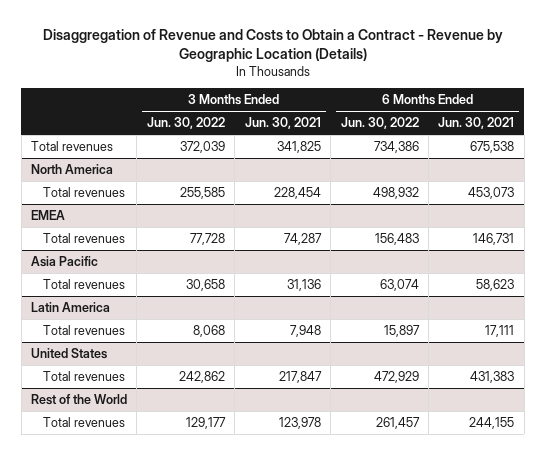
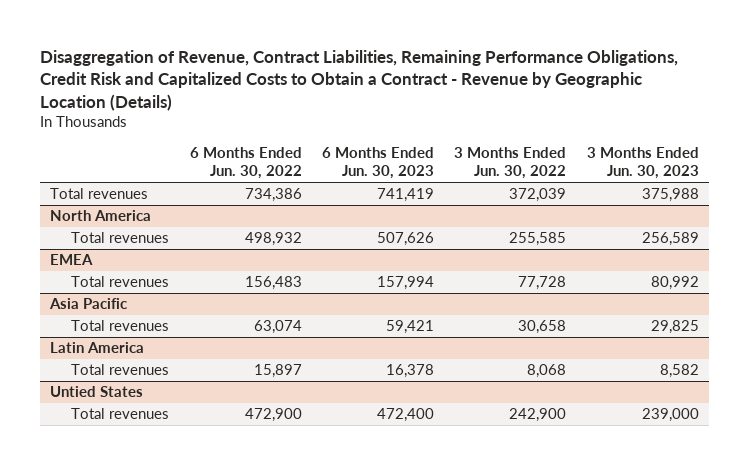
- Disaggregation of Revenue and Costs to Obtain a Contract - Revenue by Geographic Location (Details)
+ Disaggregation of Revenue, Contract Liabilities, Remaining Performance Obligations, Credit Risk and Capitalized Costs to Obtain a Contract - Revenue by Geographic Location (Details)
- | 3 Months Ended Jun. 30, 2022 | 3 Months Ended Jun. 30, 2021 | 6 Months Ended Jun. 30, 2022 | 6 Months Ended Jun. 30, 2021
+ | 6 Months Ended Jun. 30, 2022 | 6 Months Ended Jun. 30, 2023 | 3 Months Ended Jun. 30, 2022 | 3 Months Ended Jun. 30, 2023
- United States
- Total revenues | 242,862 | 217,847 | 472,929 | 431,383
- Rest of the World
- Total revenues | 129,177 | 123,978 | 261,457 | 244,155
+ Untied States
+ Total revenues | 472,900 | 472,400 | 242,900 | 239,000

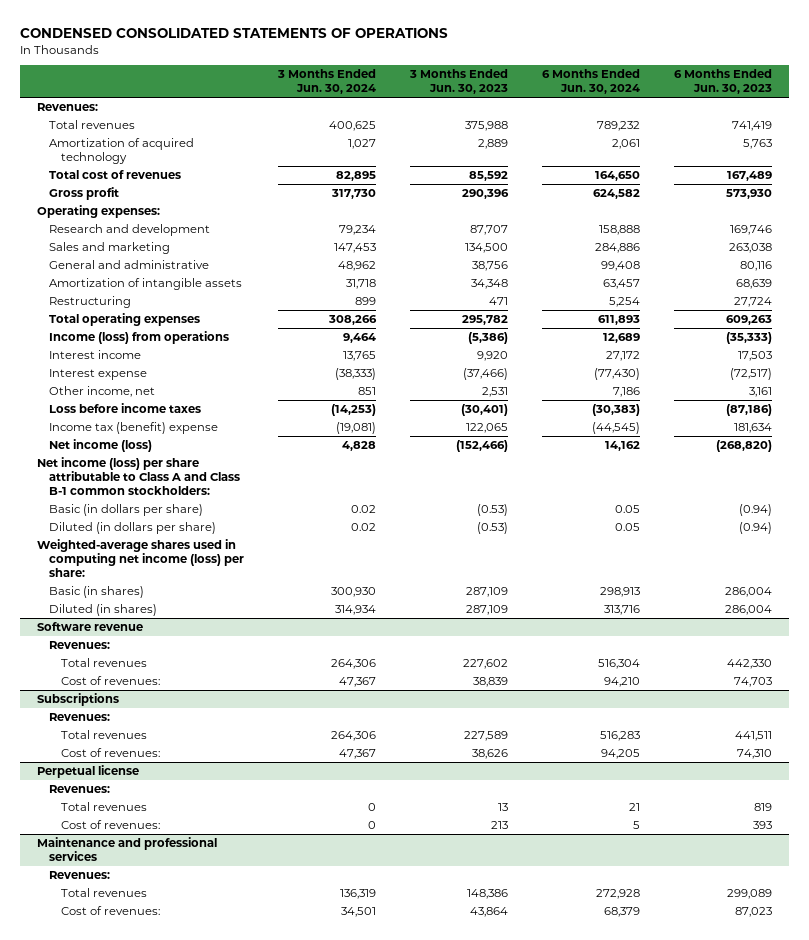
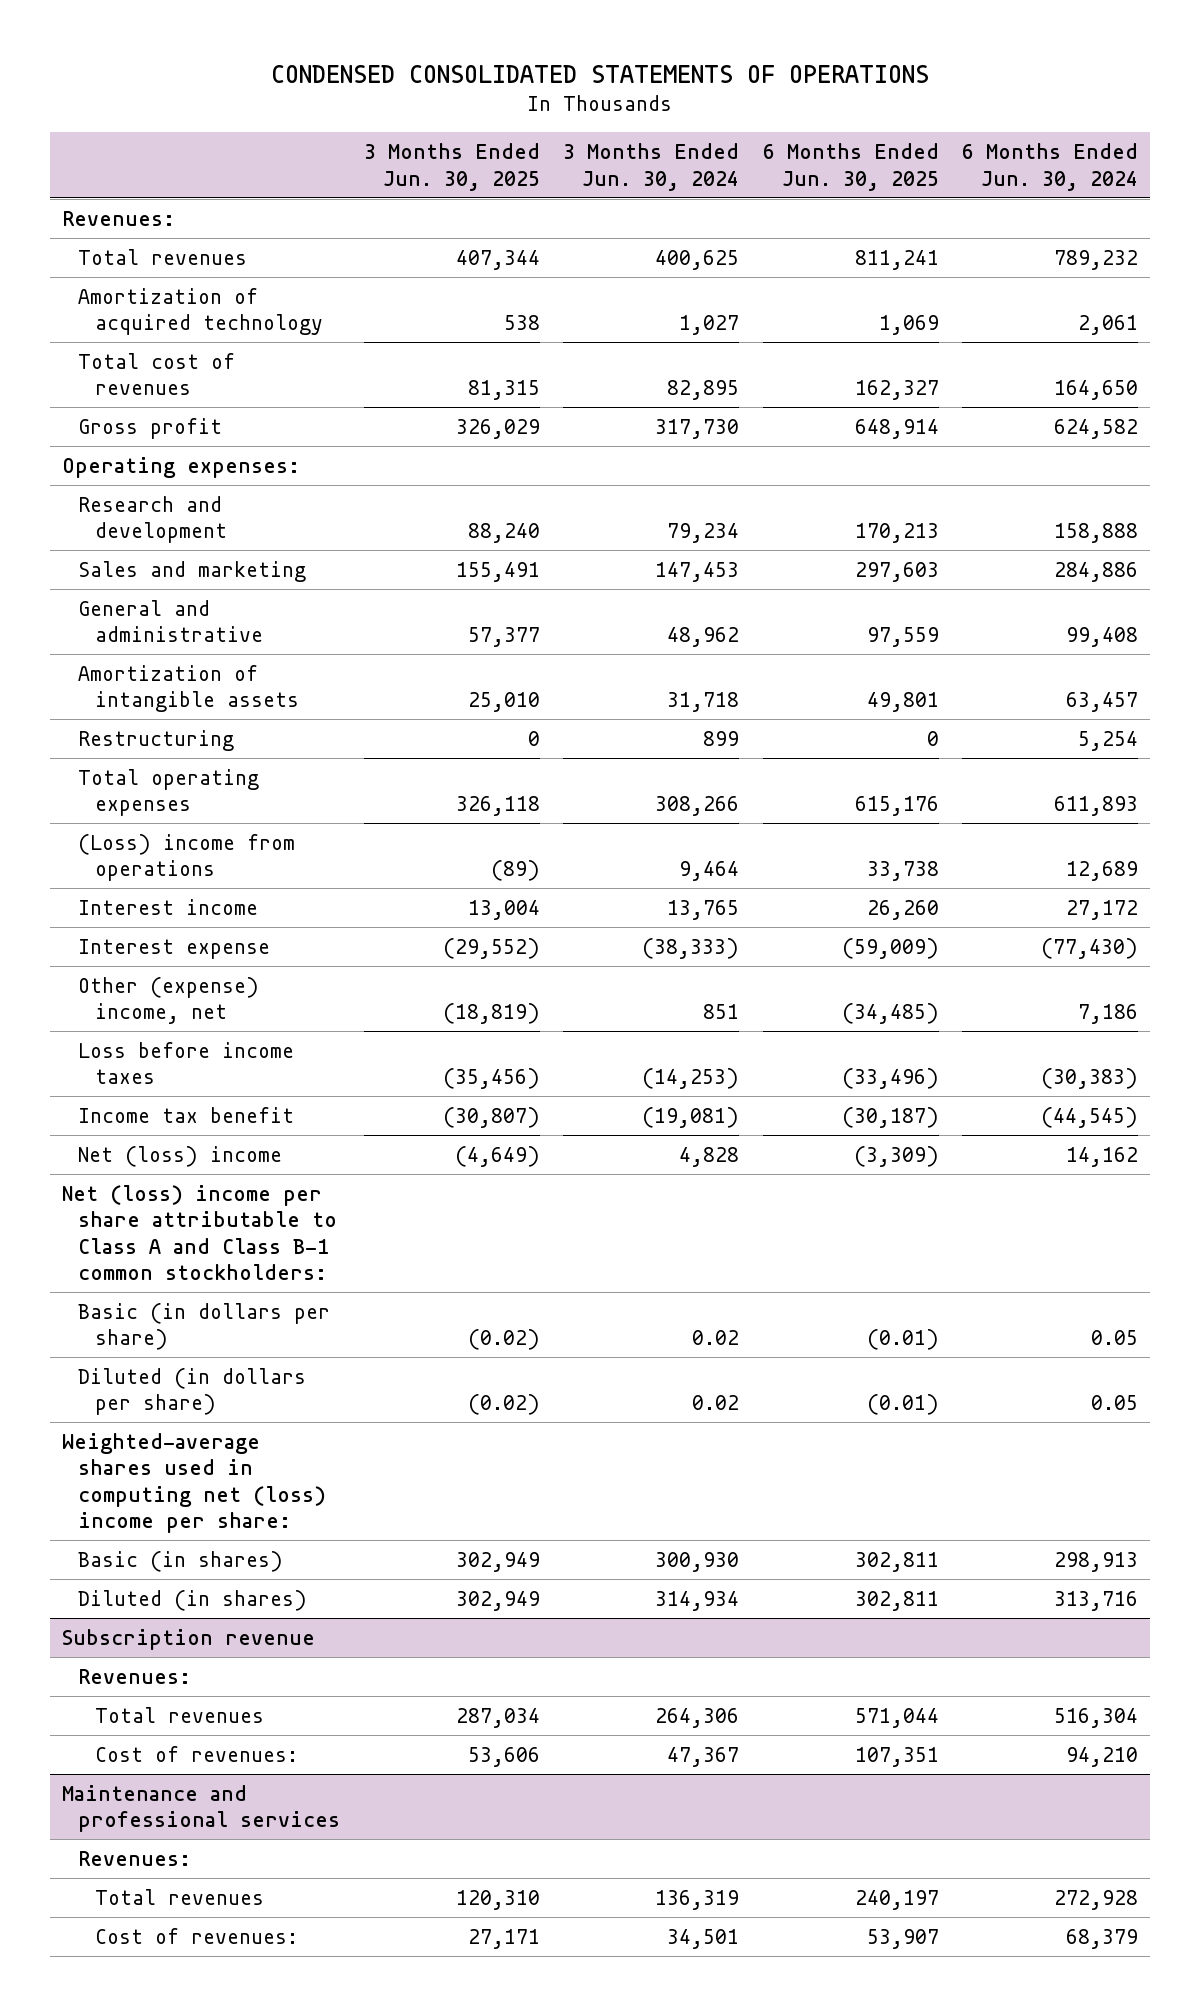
- | 3 Months Ended Jun. 30, 2024 | 3 Months Ended Jun. 30, 2023 | 6 Months Ended Jun. 30, 2024 | 6 Months Ended Jun. 30, 2023
+ | 3 Months Ended Jun. 30, 2025 | 3 Months Ended Jun. 30, 2024 | 6 Months Ended Jun. 30, 2025 | 6 Months Ended Jun. 30, 2024
- Income (loss) from operations | 9,464 | (5,386) | 12,689 | (35,333)
+ (Loss) income from operations | (89) | 9,464 | 33,738 | 12,689
- Other income, net | 851 | 2,531 | 7,186 | 3,161
+ Other (expense) income, net | (18,819) | 851 | (34,485) | 7,186
- Income tax (benefit) expense | (19,081) | 122,065 | (44,545) | 181,634
- Net income (loss) | 4,828 | (152,466) | 14,162 | (268,820)
- Net income (loss) per share attributable to Class A and Class B-1 common stockholders:
+ Income tax benefit | (30,807) | (19,081) | (30,187) | (44,545)
+ Net (loss) income | (4,649) | 4,828 | (3,309) | 14,162
+ Net (loss) income per share attributable to Class A and Class B-1 common stockholders:
- Weighted-average shares used in computing net income (loss) per share:
+ Weighted-average shares used in computing net (loss) income per share:
- Software revenue
+ Subscription revenue
- Subscriptions
- Revenues:
- Total revenues | 264,306 | 227,589 | 516,283 | 441,511
- Cost of revenues: | 47,367 | 38,626 | 94,205 | 74,310
- Perpetual license
- Revenues:
- Total revenues | 0 | 13 | 21 | 819
- Cost of revenues: | 0 | 213 | 5 | 393

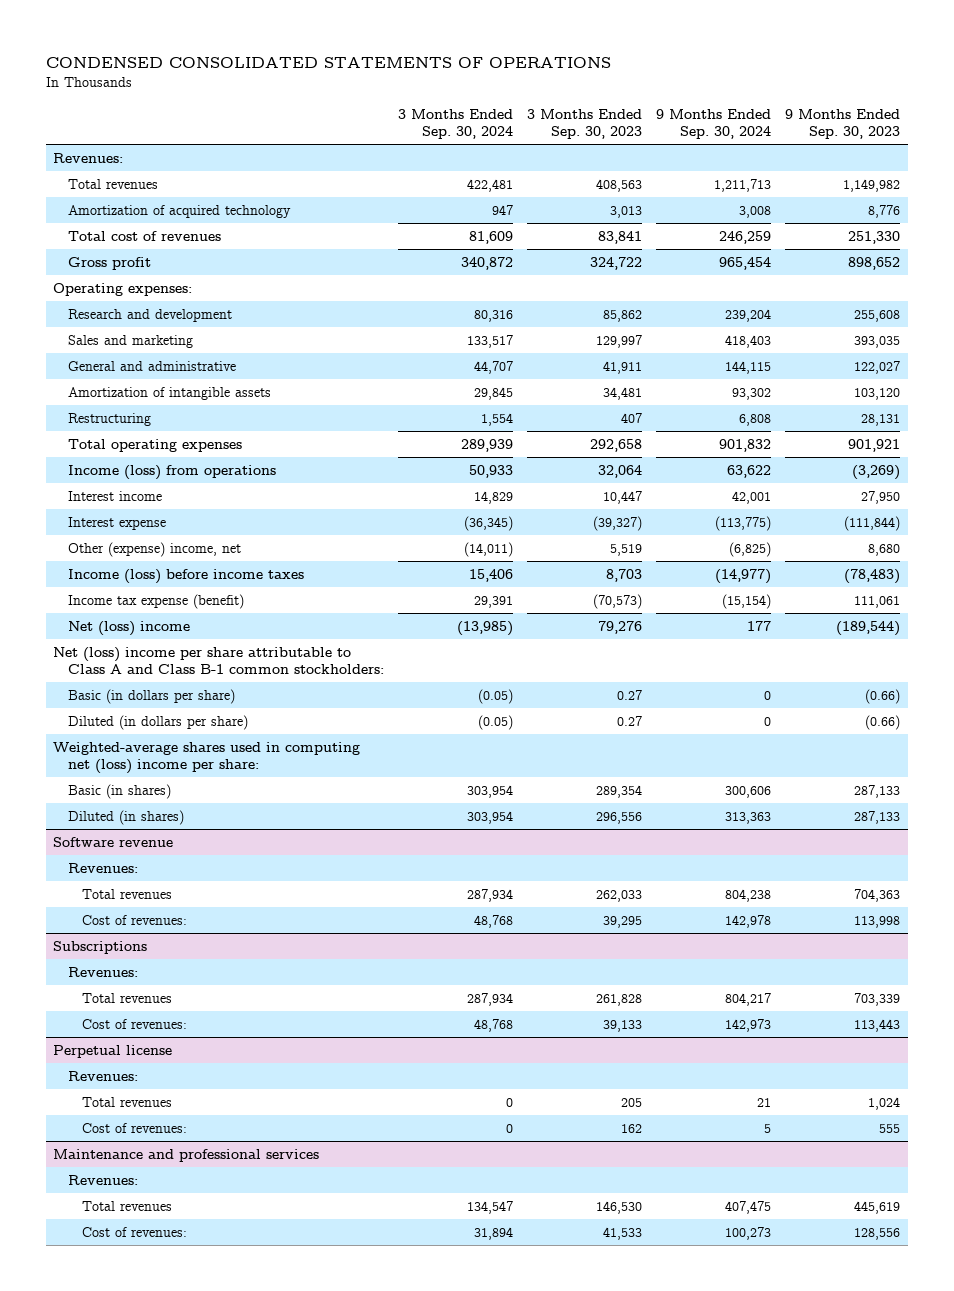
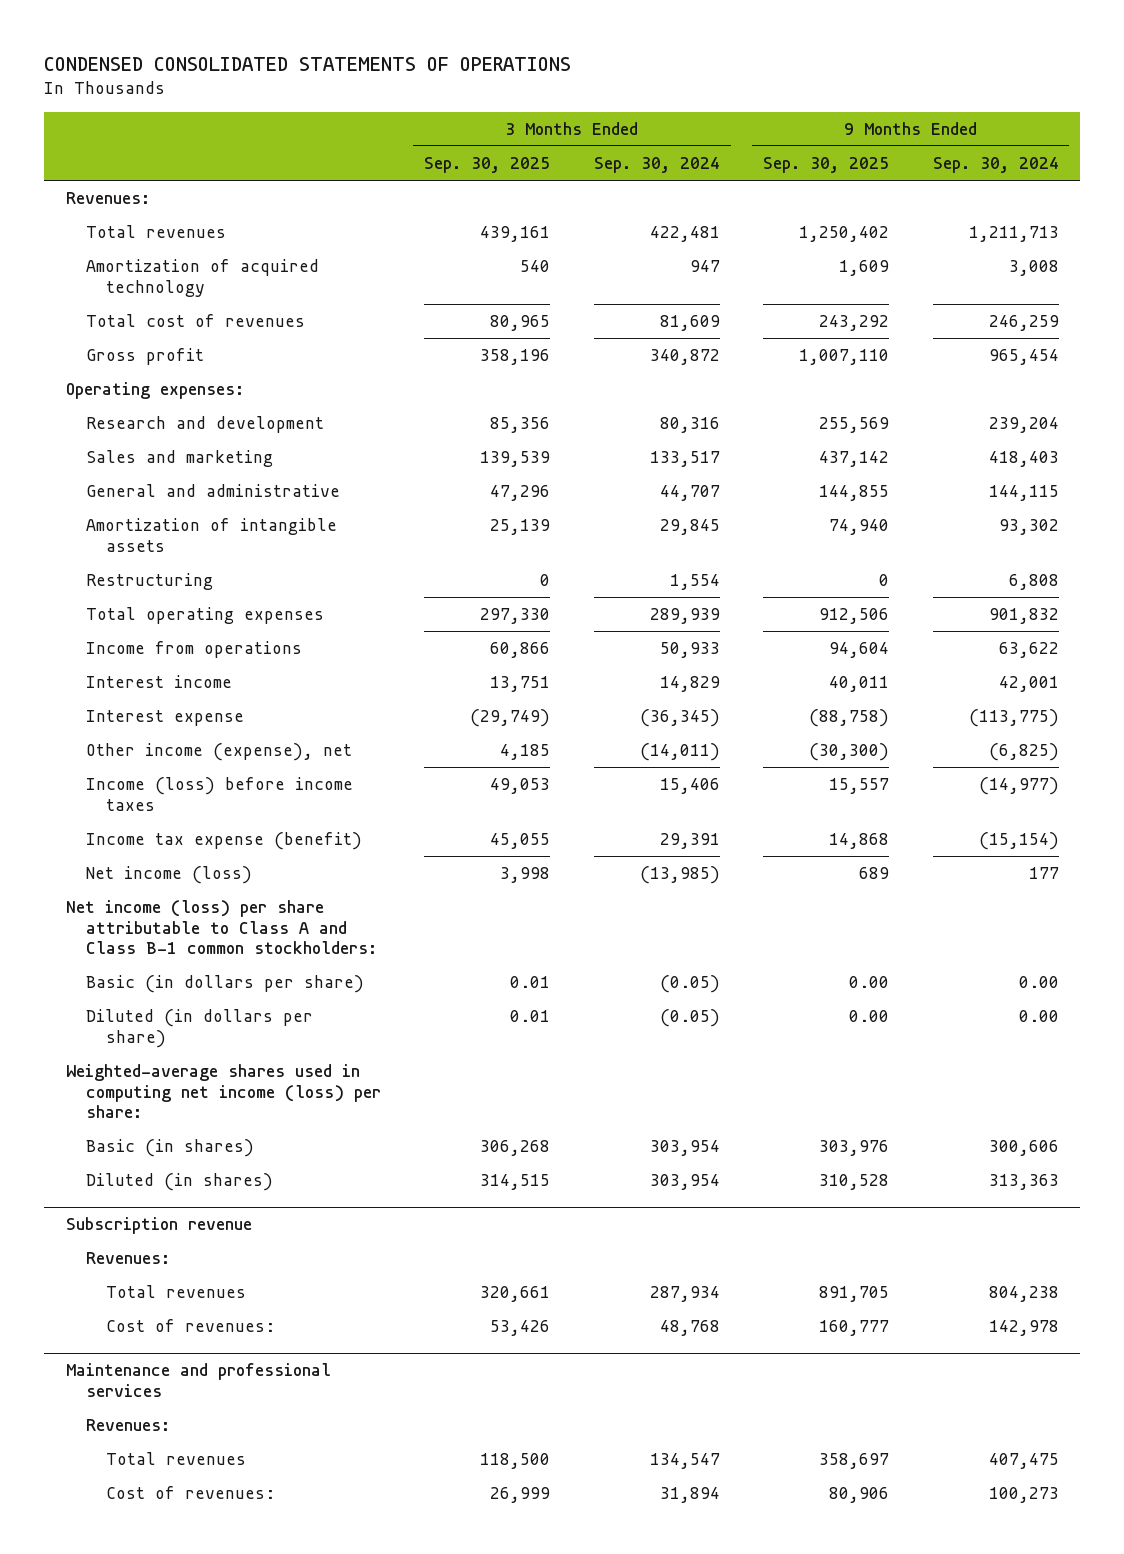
- | 3 Months Ended Sep. 30, 2024 | 3 Months Ended Sep. 30, 2023 | 9 Months Ended Sep. 30, 2024 | 9 Months Ended Sep. 30, 2023
+ | 3 Months Ended Sep. 30, 2025 | 3 Months Ended Sep. 30, 2024 | 9 Months Ended Sep. 30, 2025 | 9 Months Ended Sep. 30, 2024
- Income (loss) from operations | 50,933 | 32,064 | 63,622 | (3,269)
+ Income from operations | 60,866 | 50,933 | 94,604 | 63,622
- Other (expense) income, net | (14,011) | 5,519 | (6,825) | 8,680
+ Other income (expense), net | 4,185 | (14,011) | (30,300) | (6,825)
- Net (loss) income | (13,985) | 79,276 | 177 | (189,544)
- Net (loss) income per share attributable to Class A and Class B-1 common stockholders:
- Basic (in dollars per share) | (0.05) | 0.27 | 0 | (0.66)
- Diluted (in dollars per share) | (0.05) | 0.27 | 0 | (0.66)
- Weighted-average shares used in computing net (loss) income per share:
+ Net income (loss) | 3,998 | (13,985) | 689 | 177
+ Net income (loss) per share attributable to Class A and Class B-1 common stockholders:
+ Basic (in dollars per share) | 0.01 | (0.05) | 0.00 | 0.00
+ Diluted (in dollars per share) | 0.01 | (0.05) | 0.00 | 0.00
+ Weighted-average shares used in computing net income (loss) per share:
- Software revenue
+ Subscription revenue
- Subscriptions
- Revenues:
- Total revenues | 287,934 | 261,828 | 804,217 | 703,339
- Cost of revenues: | 48,768 | 39,133 | 142,973 | 113,443
- Perpetual license
- Revenues:
- Total revenues | 0 | 205 | 21 | 1,024
- Cost of revenues: | 0 | 162 | 5 | 555

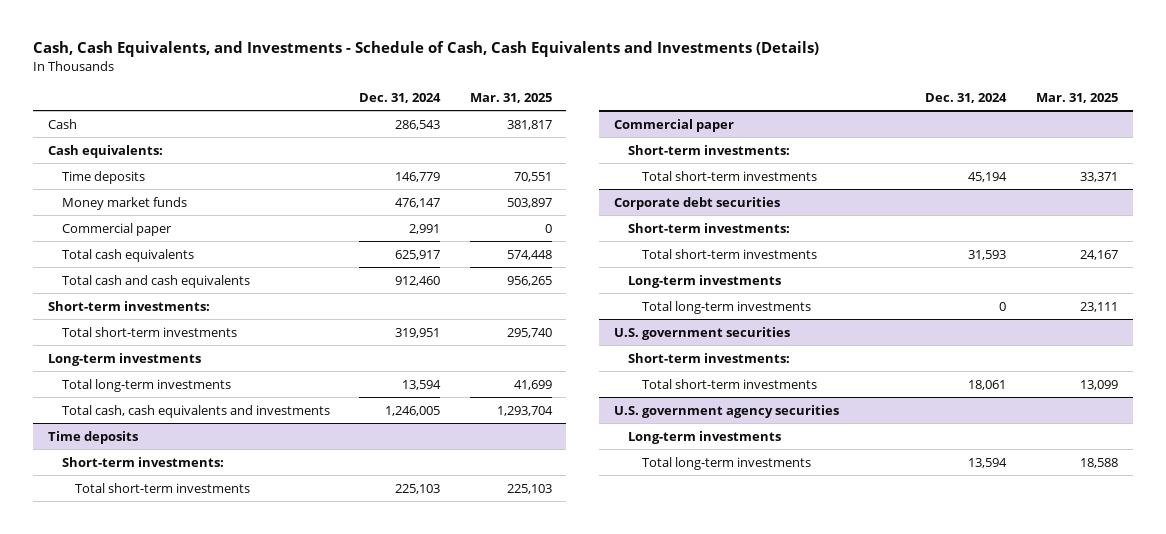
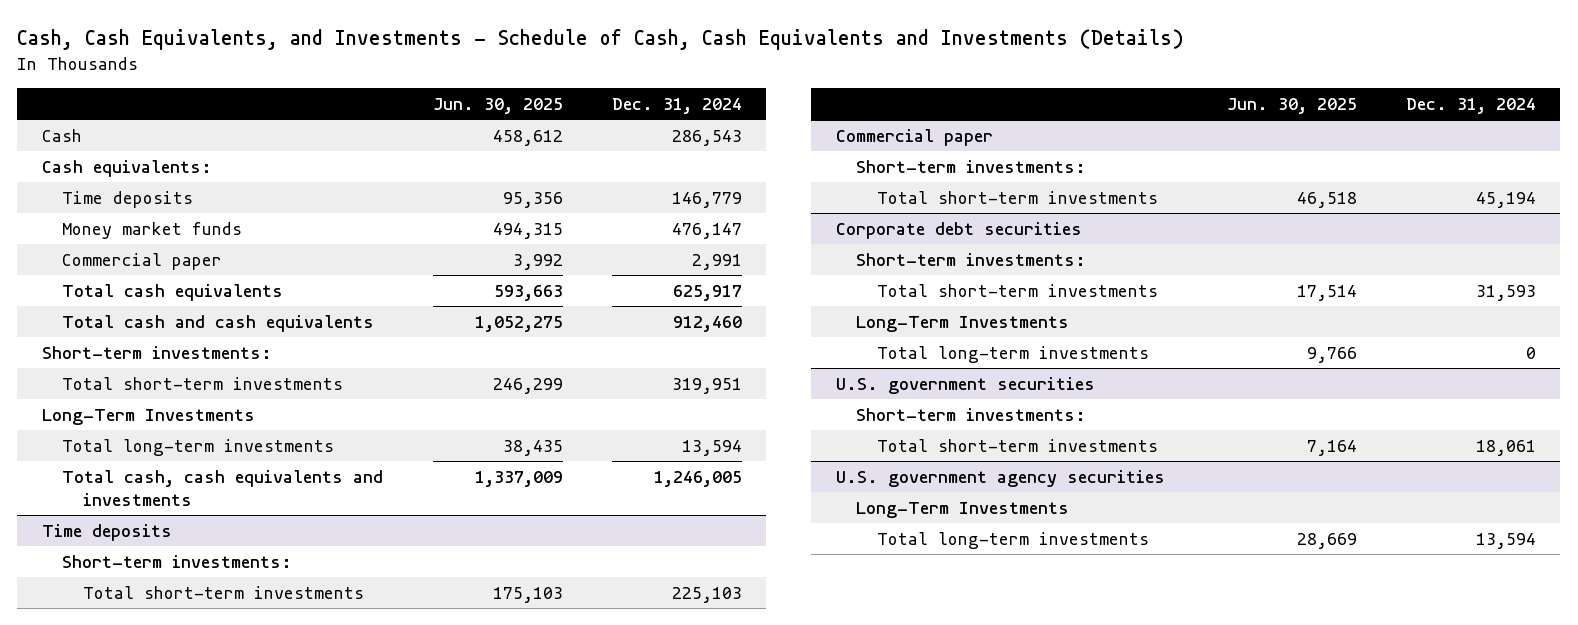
- | Dec. 31, 2024 | Mar. 31, 2025
+ | Jun. 30, 2025 | Dec. 31, 2024
- Long-term investments
+ Long-Term Investments
@ Corporate debt securities
- Long-term investments
+ Long-Term Investments
@ U.S. government agency securities
- Long-term investments
+ Long-Term Investments

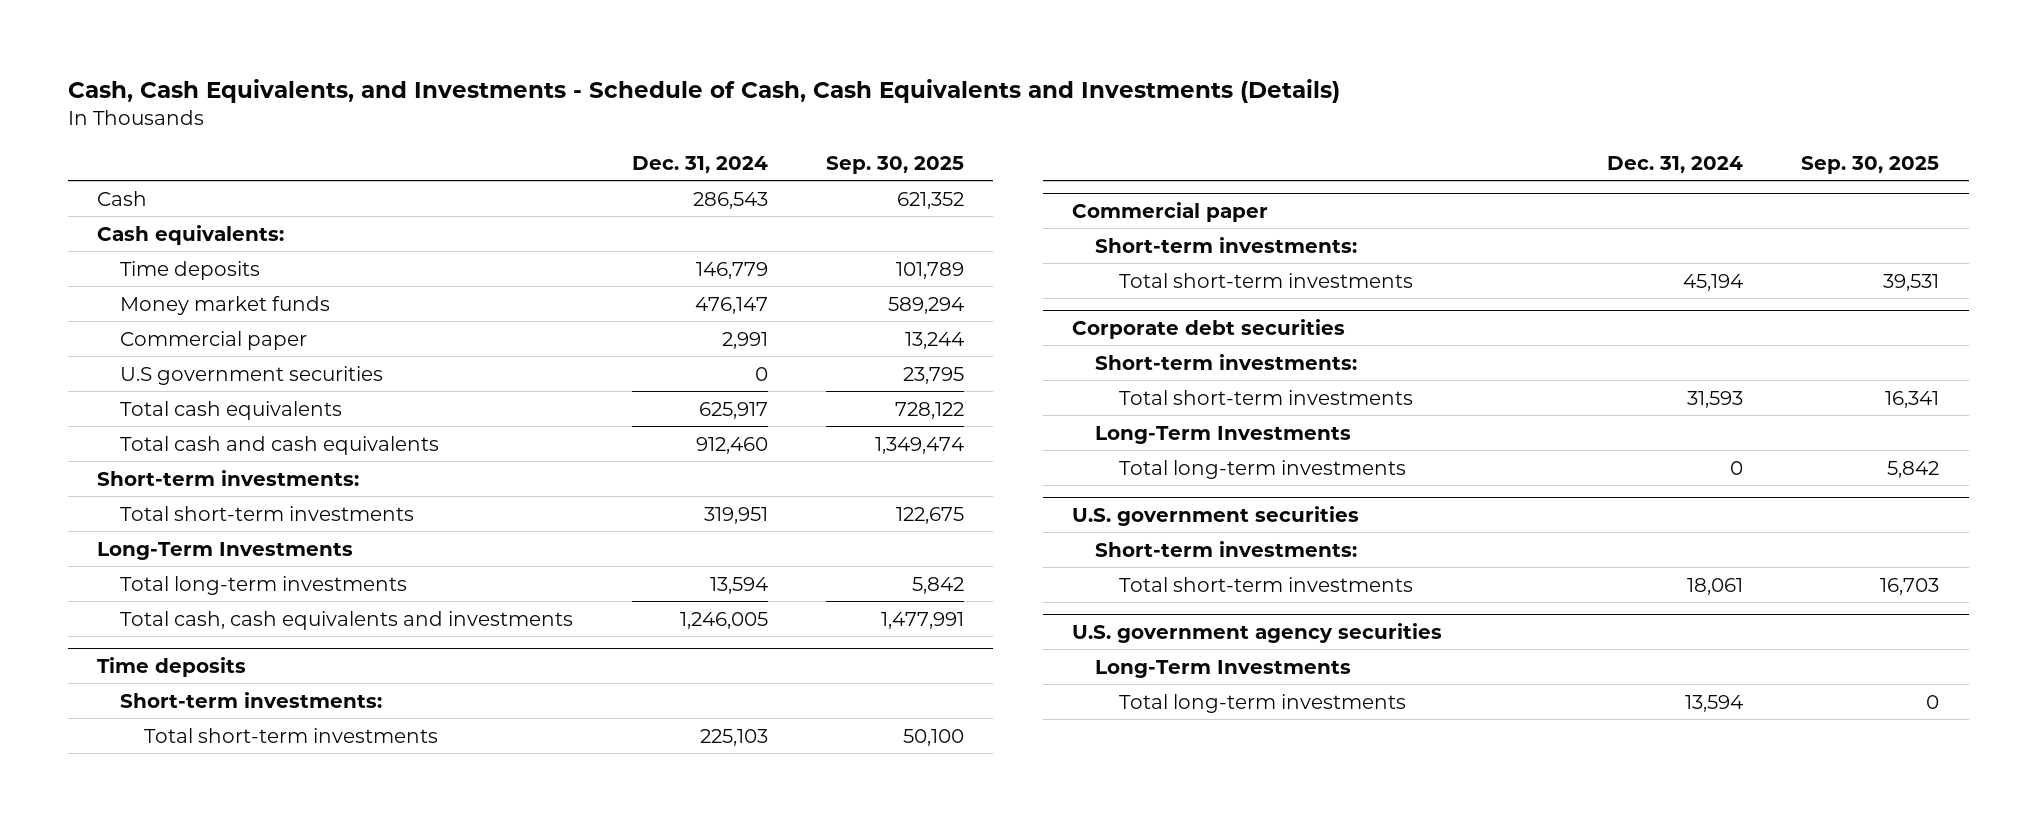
- | Jun. 30, 2025 | Dec. 31, 2024
+ | Dec. 31, 2024 | Sep. 30, 2025
+ U.S government securities | 0 | 23,795

